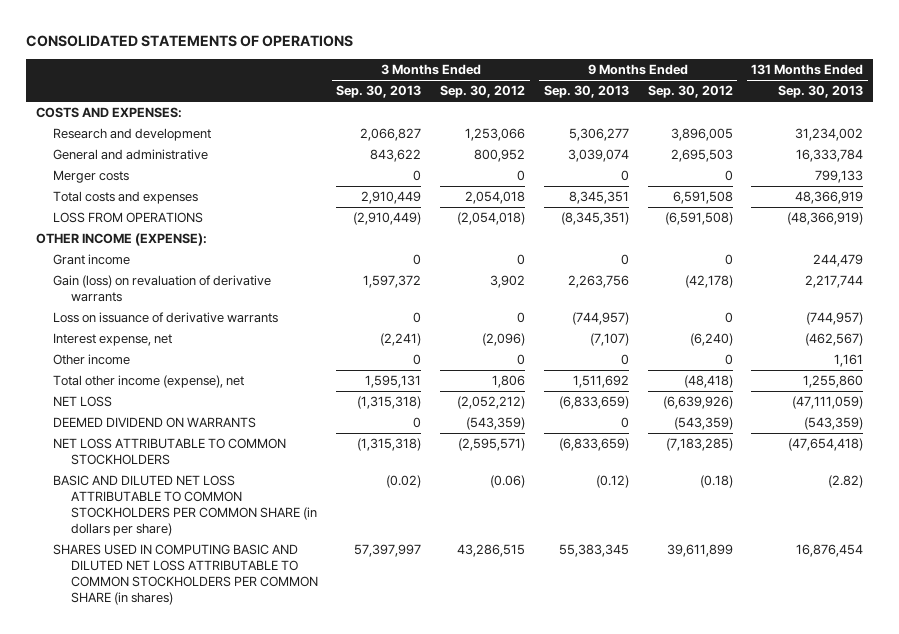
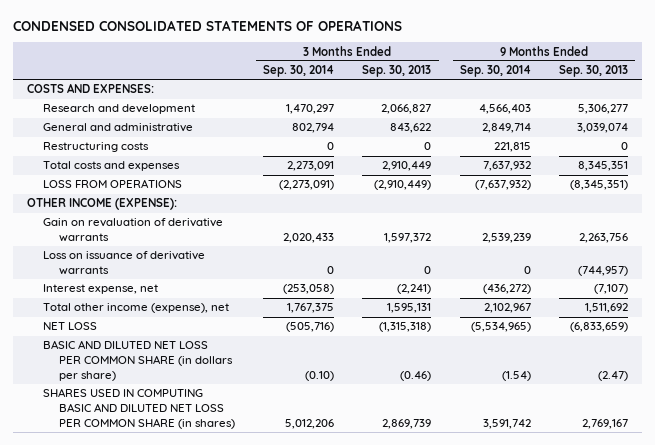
- CONSOLIDATED STATEMENTS OF OPERATIONS
+ CONDENSED CONSOLIDATED STATEMENTS OF OPERATIONS
- | 3 Months Ended Sep. 30, 2013 | 3 Months Ended Sep. 30, 2012 | 9 Months Ended Sep. 30, 2013 | 9 Months Ended Sep. 30, 2012 | 131 Months Ended Sep. 30, 2013
+ | 3 Months Ended Sep. 30, 2014 | 3 Months Ended Sep. 30, 2013 | 9 Months Ended Sep. 30, 2014 | 9 Months Ended Sep. 30, 2013
- Merger costs | 0 | 0 | 0 | 0 | 799,133
+ Restructuring costs | 0 | 0 | 221,815 | 0
- Grant income | 0 | 0 | 0 | 0 | 244,479
- Gain (loss) on revaluation of derivative warrants | 1,597,372 | 3,902 | 2,263,756 | (42,178) | 2,217,744
+ Gain on revaluation of derivative warrants | 2,020,433 | 1,597,372 | 2,539,239 | 2,263,756
- Other income | 0 | 0 | 0 | 0 | 1,161
- DEEMED DIVIDEND ON WARRANTS | 0 | (543,359) | 0 | (543,359) | (543,359)
- NET LOSS ATTRIBUTABLE TO COMMON STOCKHOLDERS | (1,315,318) | (2,595,571) | (6,833,659) | (7,183,285) | (47,654,418)
- BASIC AND DILUTED NET LOSS ATTRIBUTABLE TO COMMON STOCKHOLDERS PER COMMON SHARE (in dollars per share) | (0.02) | (0.06) | (0.12) | (0.18) | (2.82)
- SHARES USED IN COMPUTING BASIC AND DILUTED NET LOSS ATTRIBUTABLE TO COMMON STOCKHOLDERS PER COMMON SHARE (in shares) | 57,397,997 | 43,286,515 | 55,383,345 | 39,611,899 | 16,876,454
+ BASIC AND DILUTED NET LOSS PER COMMON SHARE (in dollars per share) | (0.10) | (0.46) | (1.54) | (2.47)
+ SHARES USED IN COMPUTING BASIC AND DILUTED NET LOSS PER COMMON SHARE (in shares) | 5,012,206 | 2,869,739 | 3,591,742 | 2,769,167

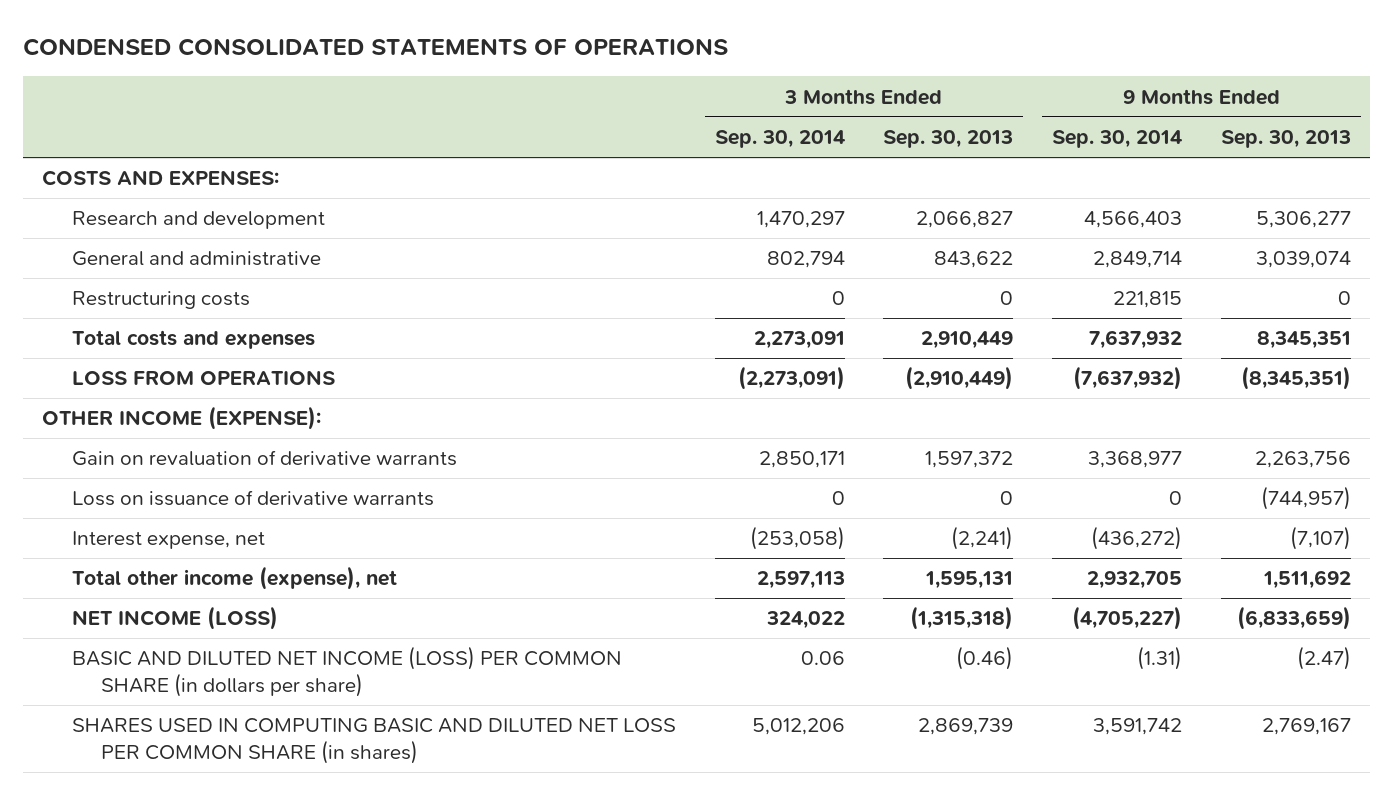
- Gain on revaluation of derivative warrants | 2,020,433 | 1,597,372 | 2,539,239 | 2,263,756
+ Gain on revaluation of derivative warrants | 2,850,171 | 1,597,372 | 3,368,977 | 2,263,756
- Total other income (expense), net | 1,767,375 | 1,595,131 | 2,102,967 | 1,511,692
- NET LOSS | (505,716) | (1,315,318) | (5,534,965) | (6,833,659)
- BASIC AND DILUTED NET LOSS PER COMMON SHARE (in dollars per share) | (0.10) | (0.46) | (1.54) | (2.47)
+ Total other income (expense), net | 2,597,113 | 1,595,131 | 2,932,705 | 1,511,692
+ NET INCOME (LOSS) | 324,022 | (1,315,318) | (4,705,227) | (6,833,659)
+ BASIC AND DILUTED NET INCOME (LOSS) PER COMMON SHARE (in dollars per share) | 0.06 | (0.46) | (1.31) | (2.47)

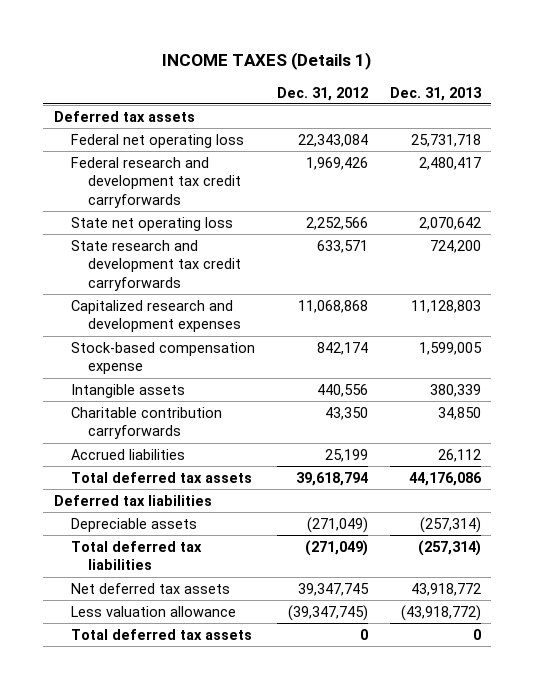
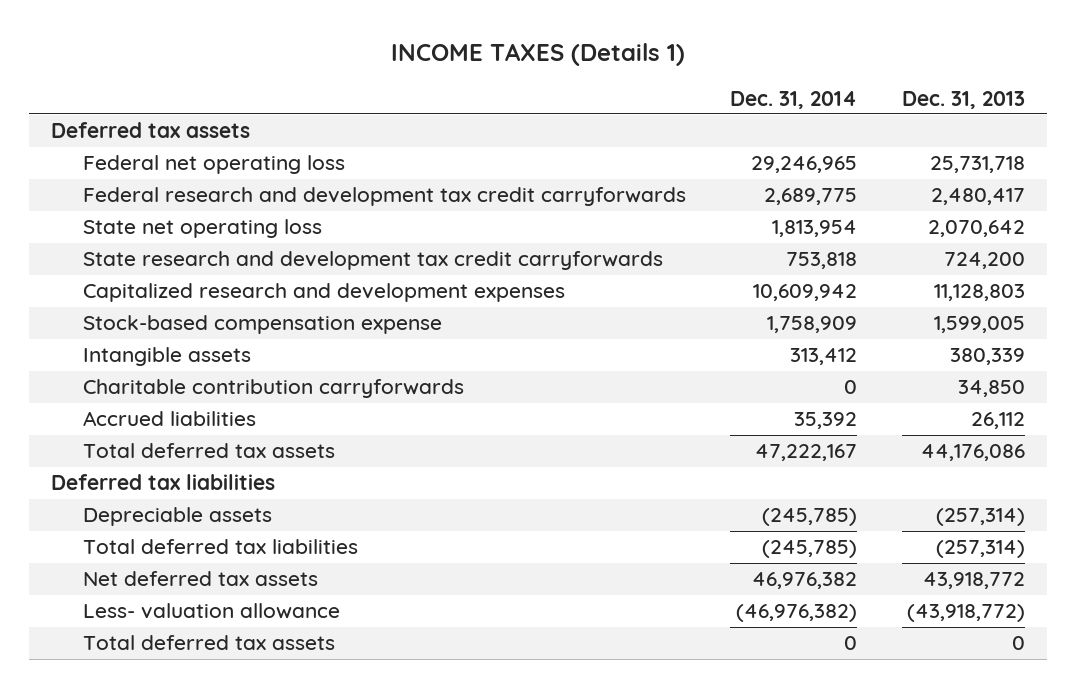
- | Dec. 31, 2012 | Dec. 31, 2013
+ | Dec. 31, 2014 | Dec. 31, 2013
- Less valuation allowance | (39,347,745) | (43,918,772)
+ Less- valuation allowance | (46,976,382) | (43,918,772)

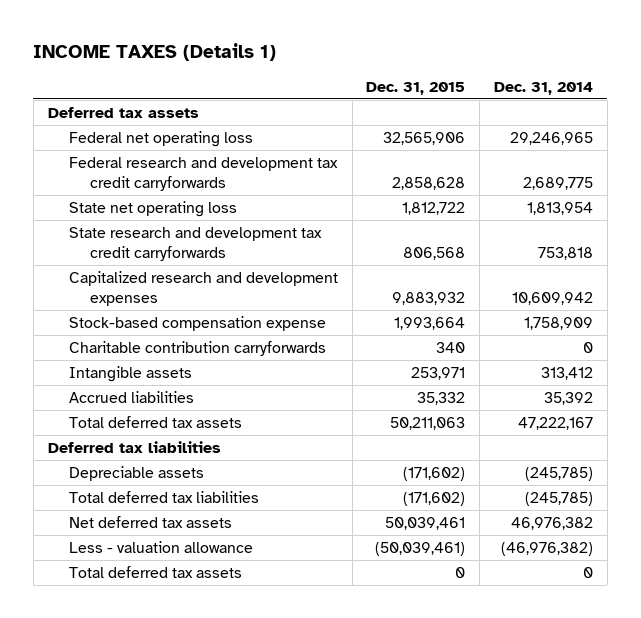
- | Dec. 31, 2014 | Dec. 31, 2013
+ | Dec. 31, 2015 | Dec. 31, 2014
moved down: Intangible assets | 253,971 | 313,412
- Less- valuation allowance | (46,976,382) | (43,918,772)
+ Less - valuation allowance | (50,039,461) | (46,976,382)

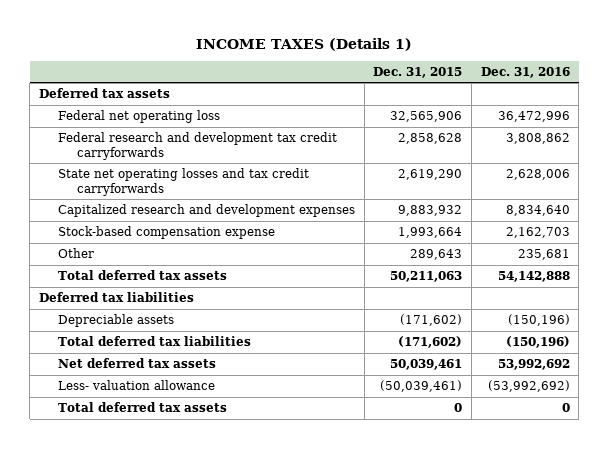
- | Dec. 31, 2015 | Dec. 31, 2014
+ | Dec. 31, 2015 | Dec. 31, 2016
- State net operating loss | 1,812,722 | 1,813,954
- State research and development tax credit carryforwards | 806,568 | 753,818
+ State net operating losses and tax credit carryforwards | 2,619,290 | 2,628,006
- Charitable contribution carryforwards | 340 | 0
- Intangible assets | 253,971 | 313,412
- Accrued liabilities | 35,332 | 35,392
+ Other | 289,643 | 235,681
- Less - valuation allowance | (50,039,461) | (46,976,382)
+ Less- valuation allowance | (50,039,461) | (53,992,692)

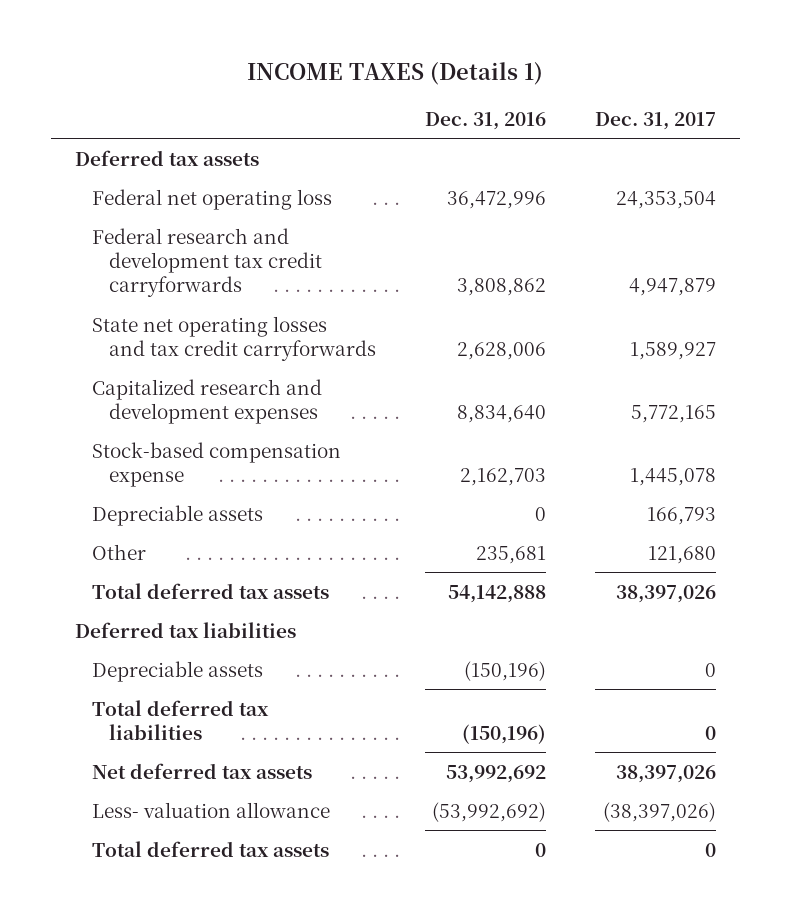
- | Dec. 31, 2015 | Dec. 31, 2016
+ | Dec. 31, 2016 | Dec. 31, 2017
+ Depreciable assets | 0 | 166,793

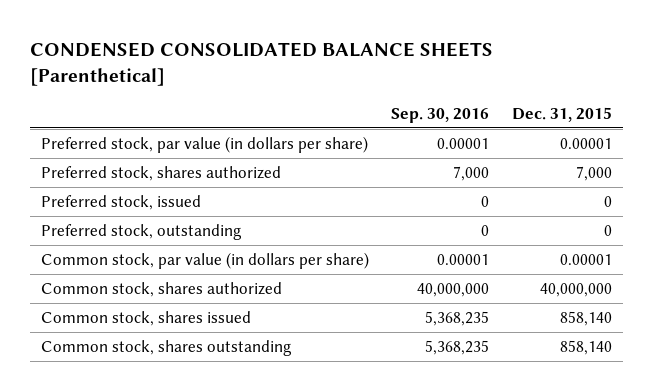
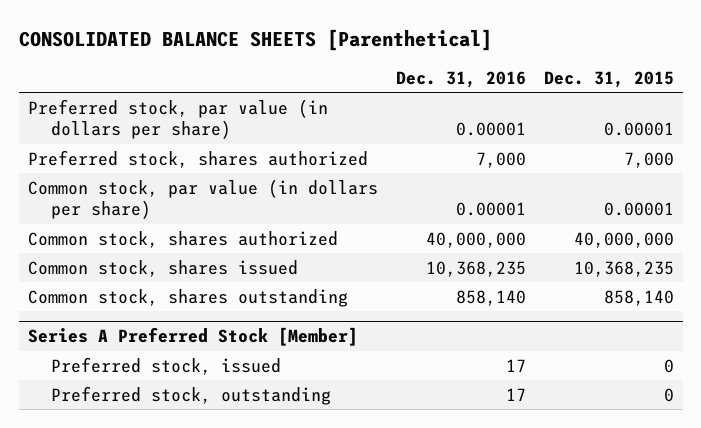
- CONDENSED CONSOLIDATED BALANCE SHEETS [Parenthetical]
+ CONSOLIDATED BALANCE SHEETS [Parenthetical]
- | Sep. 30, 2016 | Dec. 31, 2015
+ | Dec. 31, 2016 | Dec. 31, 2015
- Preferred stock, issued | 0 | 0
- Preferred stock, outstanding | 0 | 0
- Common stock, shares issued | 5,368,235 | 858,140
+ Common stock, shares issued | 10,368,235 | 10,368,235
+ Series A Preferred Stock [Member]
+ Preferred stock, issued | 17 | 0
+ Preferred stock, outstanding | 17 | 0

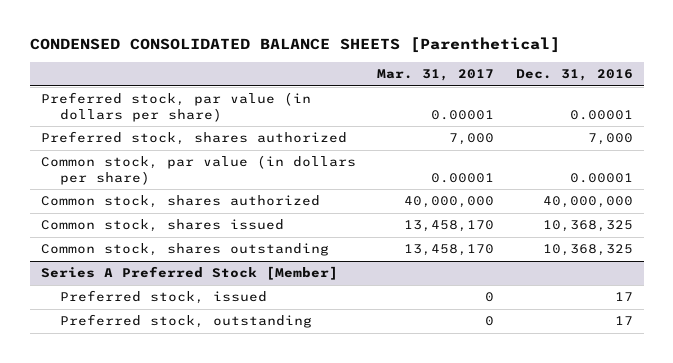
- CONSOLIDATED BALANCE SHEETS [Parenthetical]
+ CONDENSED CONSOLIDATED BALANCE SHEETS [Parenthetical]
- | Dec. 31, 2016 | Dec. 31, 2015
+ | Mar. 31, 2017 | Dec. 31, 2016
- Common stock, shares issued | 10,368,235 | 10,368,235
- Common stock, shares outstanding | 858,140 | 858,140
+ Common stock, shares issued | 13,458,170 | 10,368,325
+ Common stock, shares outstanding | 13,458,170 | 10,368,325

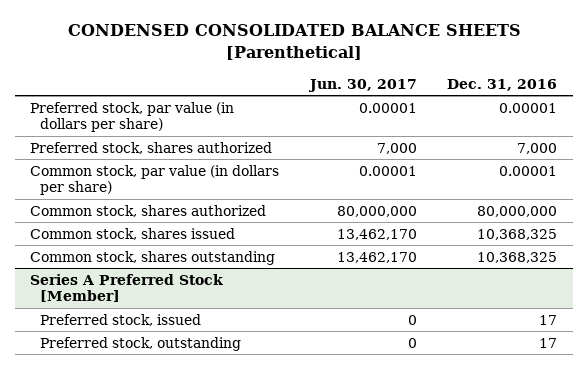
- | Mar. 31, 2017 | Dec. 31, 2016
+ | Jun. 30, 2017 | Dec. 31, 2016
- Common stock, shares authorized | 40,000,000 | 40,000,000
+ Common stock, shares authorized | 80,000,000 | 80,000,000

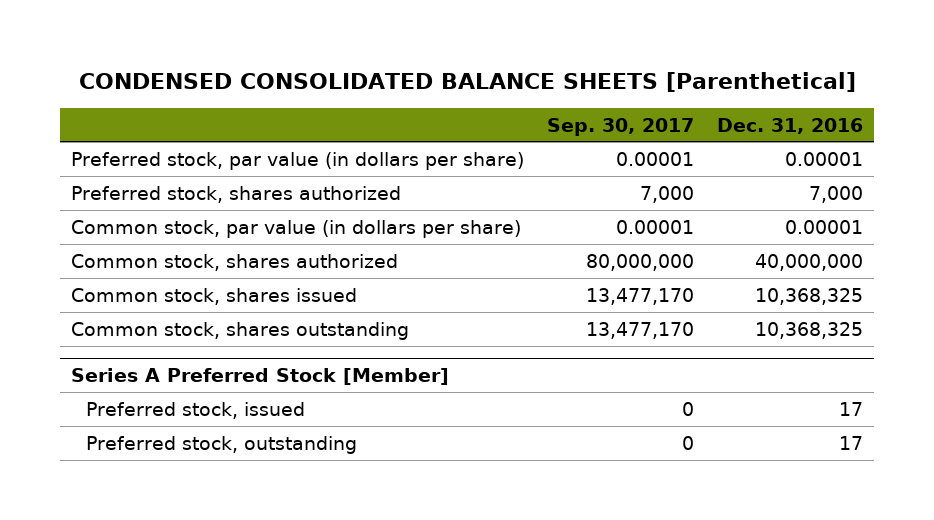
- | Jun. 30, 2017 | Dec. 31, 2016
+ | Sep. 30, 2017 | Dec. 31, 2016
- Common stock, shares authorized | 80,000,000 | 80,000,000
+ Common stock, shares authorized | 80,000,000 | 40,000,000

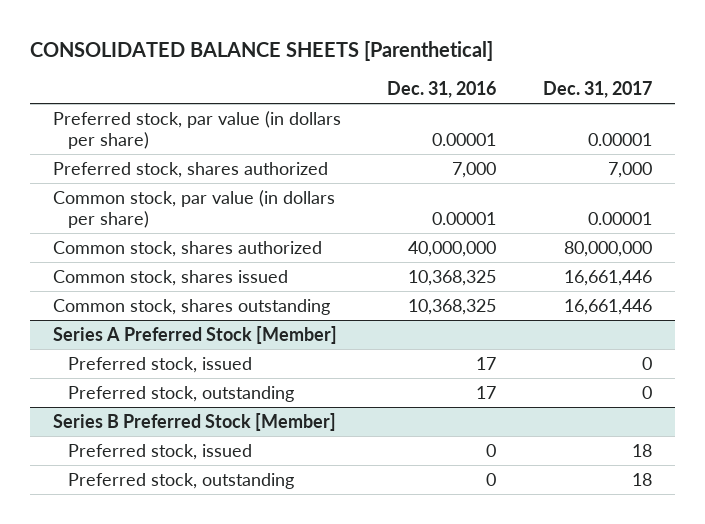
- CONDENSED CONSOLIDATED BALANCE SHEETS [Parenthetical]
+ CONSOLIDATED BALANCE SHEETS [Parenthetical]
- | Sep. 30, 2017 | Dec. 31, 2016
+ | Dec. 31, 2016 | Dec. 31, 2017
+ Series B Preferred Stock [Member]
+ Preferred stock, issued | 0 | 18
+ Preferred stock, outstanding | 0 | 18

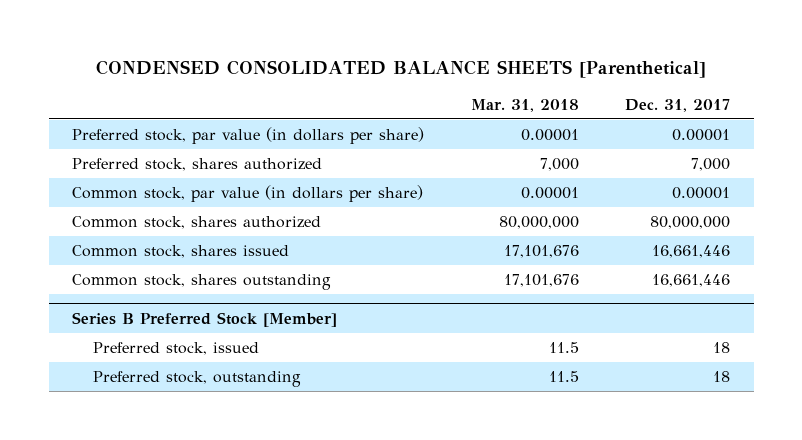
- CONSOLIDATED BALANCE SHEETS [Parenthetical]
+ CONDENSED CONSOLIDATED BALANCE SHEETS [Parenthetical]
- | Dec. 31, 2016 | Dec. 31, 2017
+ | Mar. 31, 2018 | Dec. 31, 2017
- Series A Preferred Stock [Member]
- Preferred stock, issued | 17 | 0
- Preferred stock, outstanding | 17 | 0

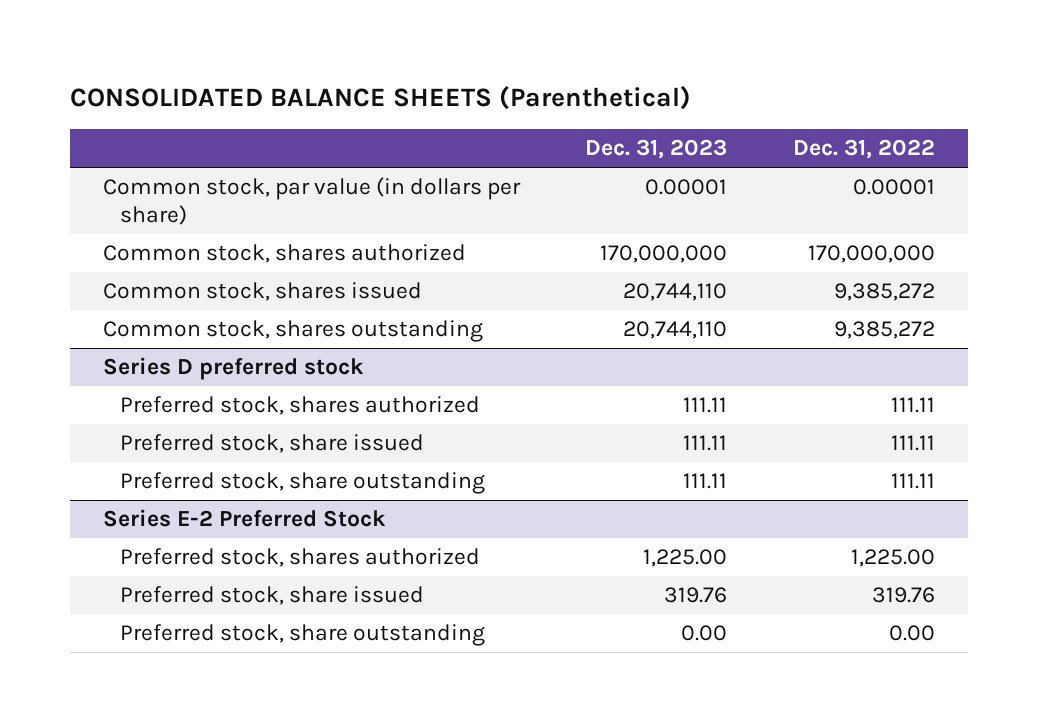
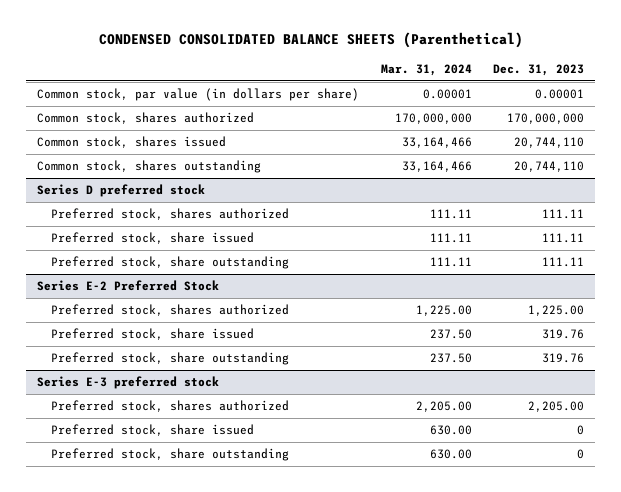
- CONSOLIDATED BALANCE SHEETS (Parenthetical)
+ CONDENSED CONSOLIDATED BALANCE SHEETS (Parenthetical)
- | Dec. 31, 2023 | Dec. 31, 2022
+ | Mar. 31, 2024 | Dec. 31, 2023
@ Series E-2 Preferred Stock
- Preferred stock, share outstanding | 0.00 | 0.00
+ Preferred stock, share outstanding | 237.50 | 319.76
+ Series E-3 preferred stock
+ Preferred stock, shares authorized | 2,205.00 | 2,205.00
+ Preferred stock, share issued | 630.00 | 0
+ Preferred stock, share outstanding | 630.00 | 0

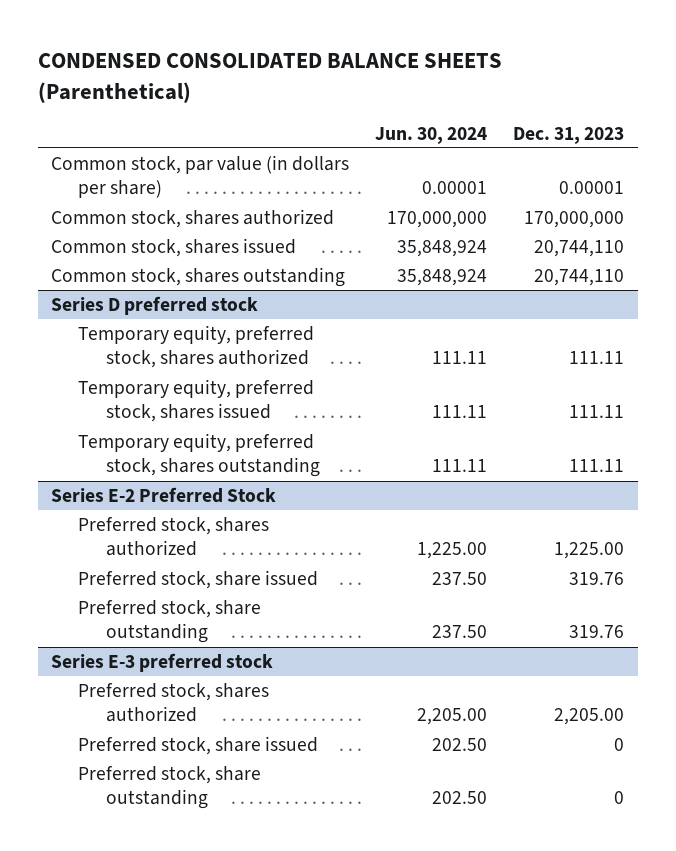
- | Mar. 31, 2024 | Dec. 31, 2023
+ | Jun. 30, 2024 | Dec. 31, 2023
@ Series D preferred stock
- Preferred stock, shares authorized | 111.11 | 111.11
- Preferred stock, share issued | 111.11 | 111.11
- Preferred stock, share outstanding | 111.11 | 111.11
+ Temporary equity, preferred stock, shares authorized | 111.11 | 111.11
+ Temporary equity, preferred stock, shares issued | 111.11 | 111.11
+ Temporary equity, preferred stock, shares outstanding | 111.11 | 111.11

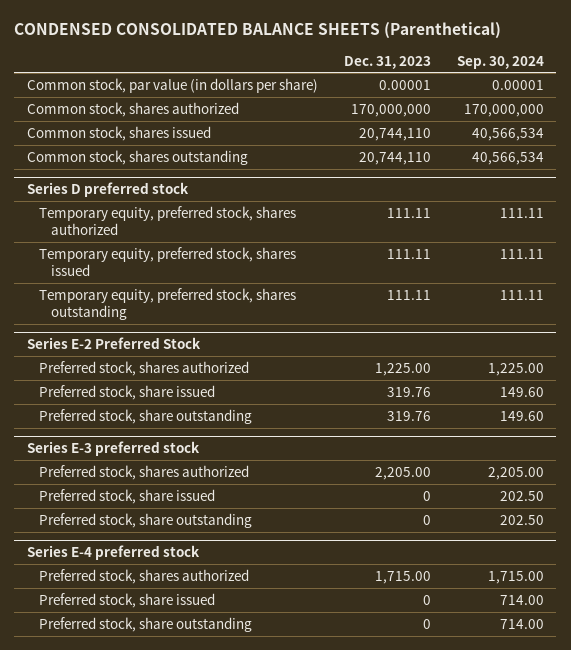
- | Jun. 30, 2024 | Dec. 31, 2023
+ | Dec. 31, 2023 | Sep. 30, 2024
+ Series E-4 preferred stock
+ Preferred stock, shares authorized | 1,715.00 | 1,715.00
+ Preferred stock, share issued | 0 | 714.00
+ Preferred stock, share outstanding | 0 | 714.00

